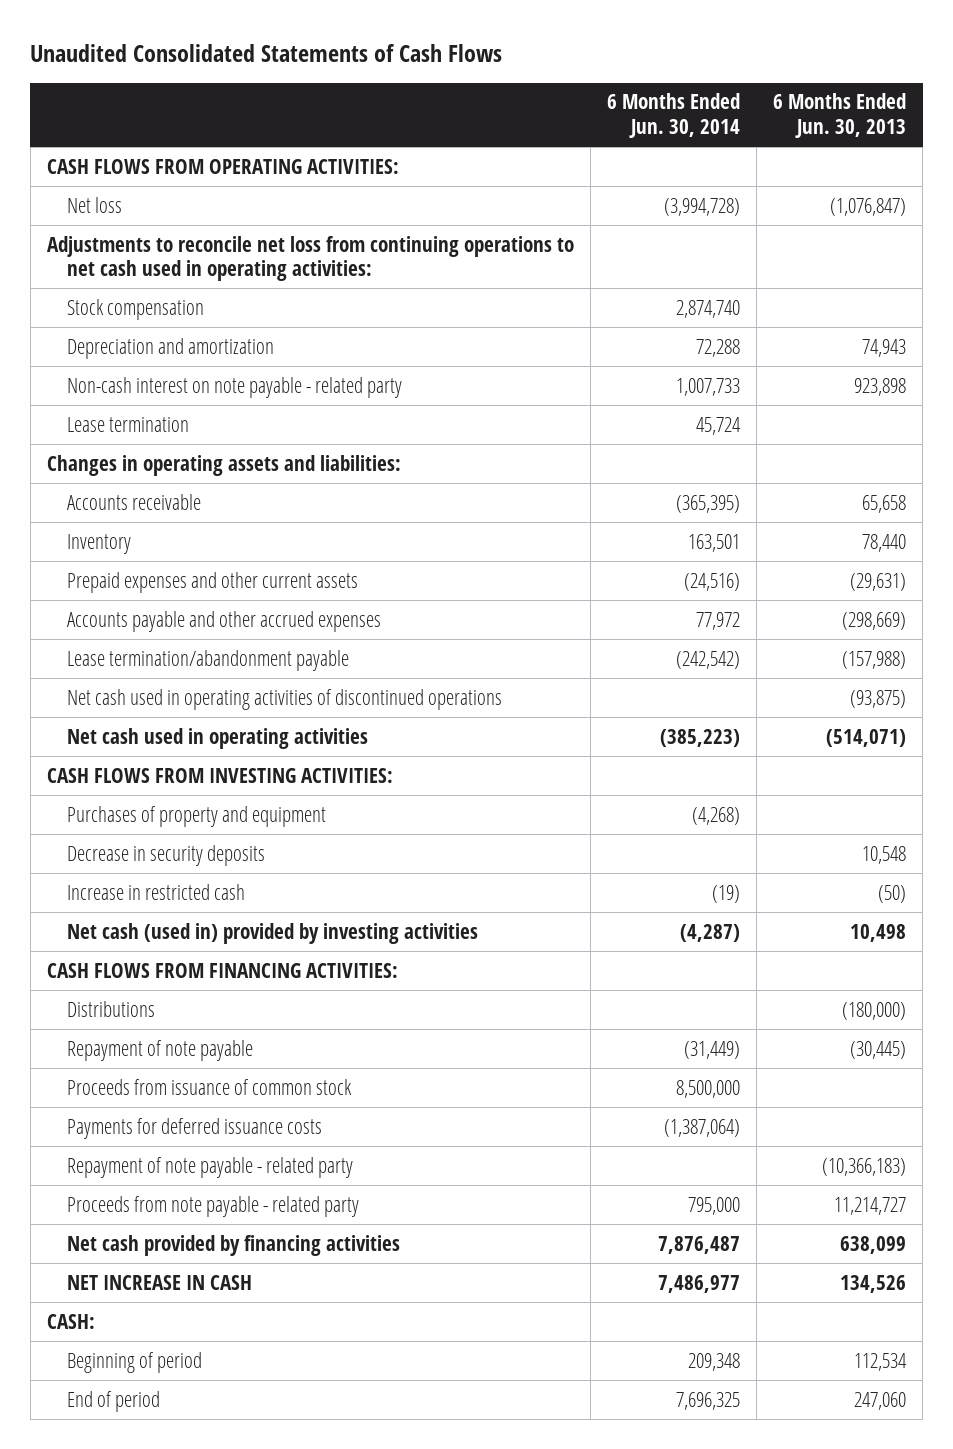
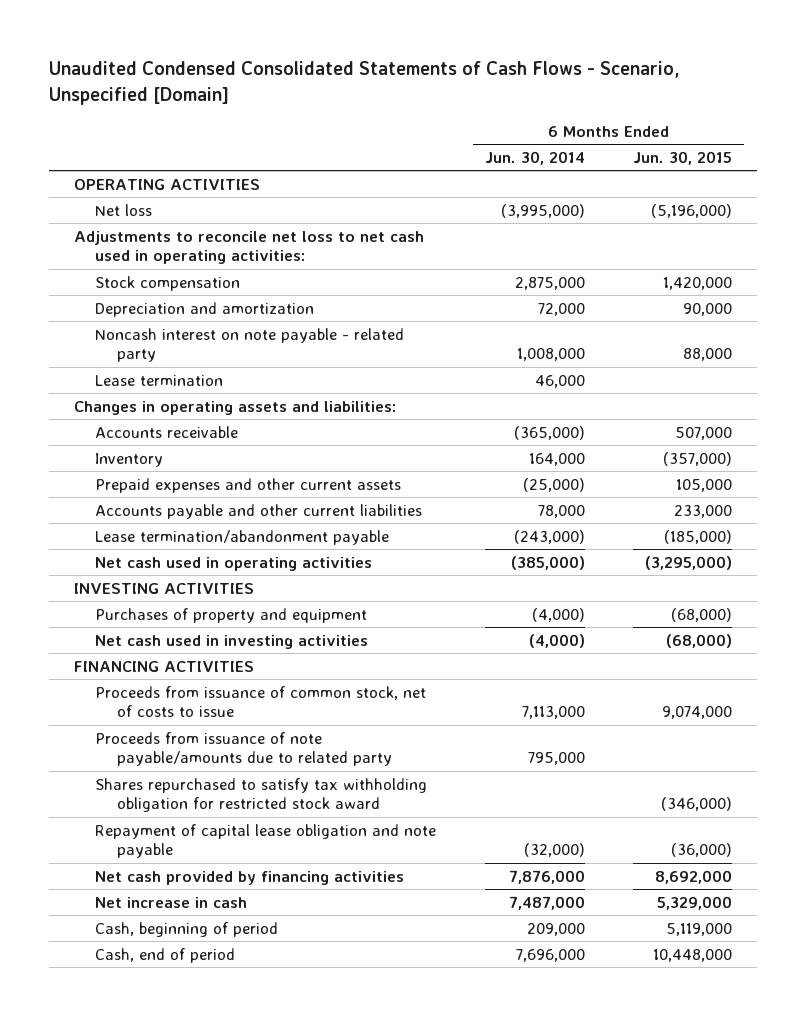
- Unaudited Consolidated Statements of Cash Flows
+ Unaudited Condensed Consolidated Statements of Cash Flows - Scenario, Unspecified [Domain]
- | 6 Months Ended Jun. 30, 2014 | 6 Months Ended Jun. 30, 2013
+ | 6 Months Ended Jun. 30, 2014 | 6 Months Ended Jun. 30, 2015
- CASH FLOWS FROM OPERATING ACTIVITIES:
- Net loss | (3,994,728) | (1,076,847)
- Adjustments to reconcile net loss from continuing operations to net cash used in operating activities:
- Stock compensation | 2,874,740 |
- Depreciation and amortization | 72,288 | 74,943
- Non-cash interest on note payable - related party | 1,007,733 | 923,898
- Lease termination | 45,724 |
+ OPERATING ACTIVITIES
+ Net loss | (3,995,000) | (5,196,000)
+ Adjustments to reconcile net loss to net cash used in operating activities:
+ Stock compensation | 2,875,000 | 1,420,000
+ Depreciation and amortization | 72,000 | 90,000
+ Noncash interest on note payable - related party | 1,008,000 | 88,000
+ Lease termination | 46,000 |
- Accounts receivable | (365,395) | 65,658
- Inventory | 163,501 | 78,440
- Prepaid expenses and other current assets | (24,516) | (29,631)
- Accounts payable and other accrued expenses | 77,972 | (298,669)
- Lease termination/abandonment payable | (242,542) | (157,988)
- Net cash used in operating activities of discontinued operations | | (93,875)
- Net cash used in operating activities | (385,223) | (514,071)
- CASH FLOWS FROM INVESTING ACTIVITIES:
- Purchases of property and equipment | (4,268) |
- Decrease in security deposits | | 10,548
- Increase in restricted cash | (19) | (50)
- Net cash (used in) provided by investing activities | (4,287) | 10,498
- CASH FLOWS FROM FINANCING ACTIVITIES:
- Distributions | | (180,000)
- Repayment of note payable | (31,449) | (30,445)
- Proceeds from issuance of common stock | 8,500,000 |
- Payments for deferred issuance costs | (1,387,064) |
- Repayment of note payable - related party | | (10,366,183)
- Proceeds from note payable - related party | 795,000 | 11,214,727
- Net cash provided by financing activities | 7,876,487 | 638,099
- NET INCREASE IN CASH | 7,486,977 | 134,526
- CASH:
- Beginning of period | 209,348 | 112,534
- End of period | 7,696,325 | 247,060
+ Accounts receivable | (365,000) | 507,000
+ Inventory | 164,000 | (357,000)
+ Prepaid expenses and other current assets | (25,000) | 105,000
+ Accounts payable and other current liabilities | 78,000 | 233,000
+ Lease termination/abandonment payable | (243,000) | (185,000)
+ Net cash used in operating activities | (385,000) | (3,295,000)
+ INVESTING ACTIVITIES
+ Purchases of property and equipment | (4,000) | (68,000)
+ Net cash used in investing activities | (4,000) | (68,000)
+ FINANCING ACTIVITIES
+ Proceeds from issuance of common stock, net of costs to issue | 7,113,000 | 9,074,000
+ Proceeds from issuance of note payable/amounts due to related party | 795,000 |
+ Shares repurchased to satisfy tax withholding obligation for restricted stock award | | (346,000)
+ Repayment of capital lease obligation and note payable | (32,000) | (36,000)
+ Net cash provided by financing activities | 7,876,000 | 8,692,000
+ Net increase in cash | 7,487,000 | 5,329,000
+ Cash, beginning of period | 209,000 | 5,119,000
+ Cash, end of period | 7,696,000 | 10,448,000

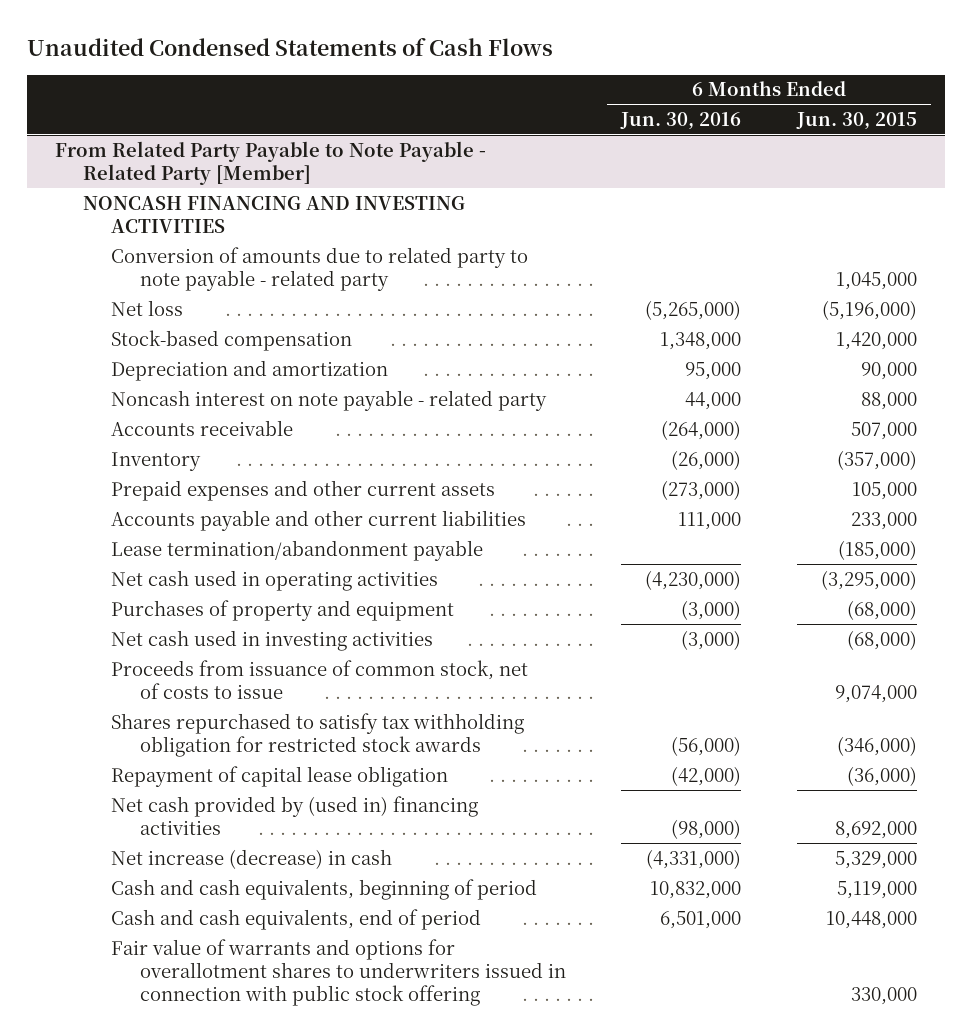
- Unaudited Condensed Consolidated Statements of Cash Flows - Scenario, Unspecified [Domain]
+ Unaudited Condensed Statements of Cash Flows
- | 6 Months Ended Jun. 30, 2014 | 6 Months Ended Jun. 30, 2015
+ | 6 Months Ended Jun. 30, 2016 | 6 Months Ended Jun. 30, 2015
- OPERATING ACTIVITIES
+ From Related Party Payable to Note Payable - Related Party [Member]
+ NONCASH FINANCING AND INVESTING ACTIVITIES
+ Conversion of amounts due to related party to note payable - related party | | 1,045,000
- Adjustments to reconcile net loss to net cash used in operating activities:
- Stock compensation | 2,875,000 | 1,420,000
+ Stock-based compensation | 1,348,000 | 1,420,000
- Lease termination | 46,000 |
- Changes in operating assets and liabilities:
- INVESTING ACTIVITIES
- FINANCING ACTIVITIES
- Proceeds from issuance of note payable/amounts due to related party | 795,000 |
- Shares repurchased to satisfy tax withholding obligation for restricted stock award | | (346,000)
- Repayment of capital lease obligation and note payable | (32,000) | (36,000)
- Net cash provided by financing activities | 7,876,000 | 8,692,000
- Net increase in cash | 7,487,000 | 5,329,000
- Cash, beginning of period | 209,000 | 5,119,000
- Cash, end of period | 7,696,000 | 10,448,000
+ Shares repurchased to satisfy tax withholding obligation for restricted stock awards | (56,000) | (346,000)
+ Repayment of capital lease obligation | (42,000) | (36,000)
+ Net cash provided by (used in) financing activities | (98,000) | 8,692,000
+ Net increase (decrease) in cash | (4,331,000) | 5,329,000
+ Cash and cash equivalents, beginning of period | 10,832,000 | 5,119,000
+ Cash and cash equivalents, end of period | 6,501,000 | 10,448,000
+ Fair value of warrants and options for overallotment shares to underwriters issued in connection with public stock offering | | 330,000

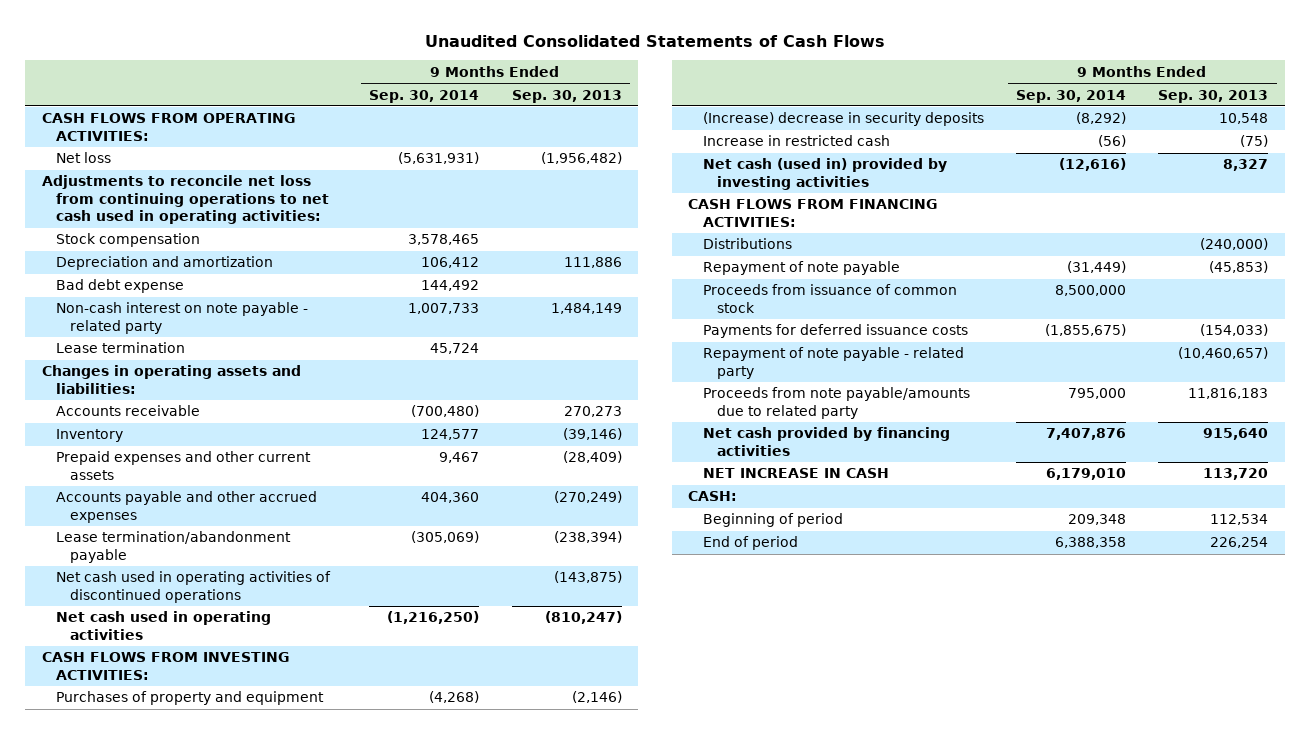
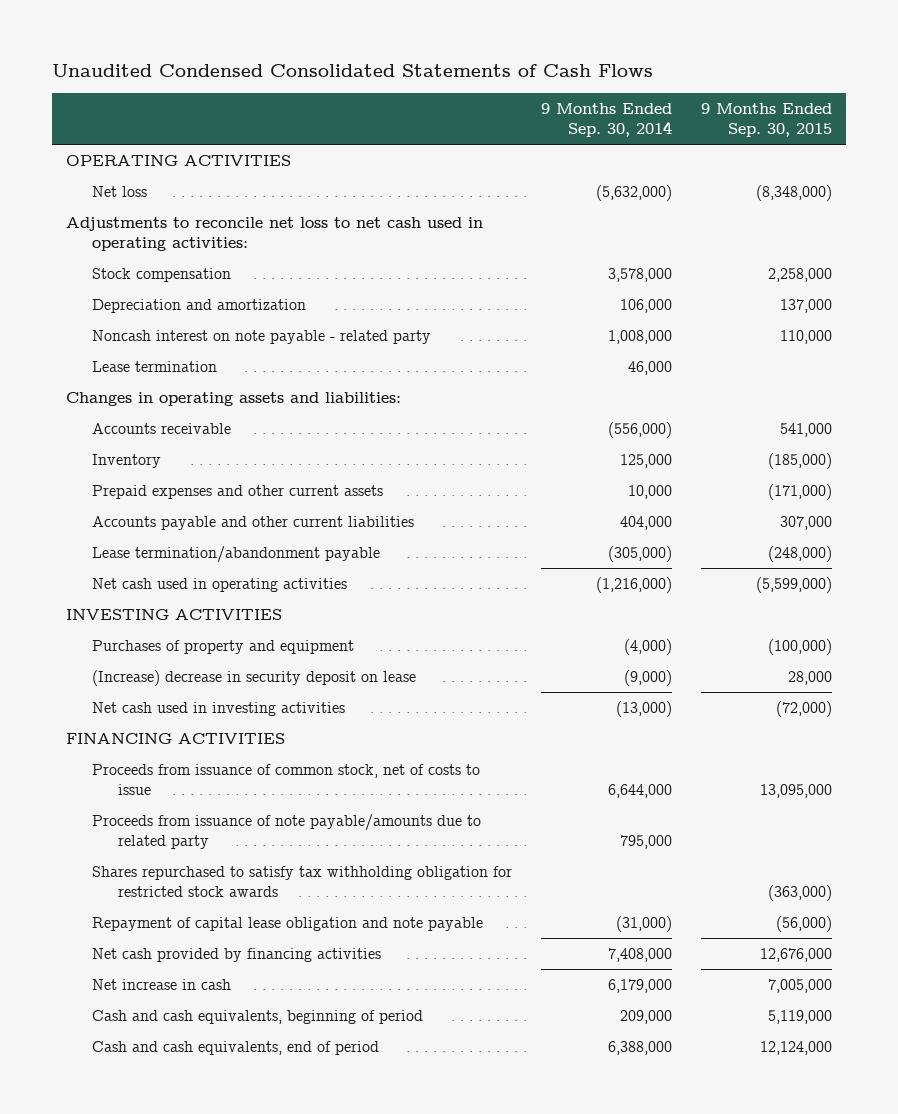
- Unaudited Consolidated Statements of Cash Flows
+ Unaudited Condensed Consolidated Statements of Cash Flows
- | 9 Months Ended Sep. 30, 2014 | 9 Months Ended Sep. 30, 2013
+ | 9 Months Ended Sep. 30, 2014 | 9 Months Ended Sep. 30, 2015
- CASH FLOWS FROM OPERATING ACTIVITIES:
- Net loss | (5,631,931) | (1,956,482)
- Adjustments to reconcile net loss from continuing operations to net cash used in operating activities:
- Stock compensation | 3,578,465 |
- Depreciation and amortization | 106,412 | 111,886
- Bad debt expense | 144,492 |
- Non-cash interest on note payable - related party | 1,007,733 | 1,484,149
- Lease termination | 45,724 |
+ OPERATING ACTIVITIES
+ Net loss | (5,632,000) | (8,348,000)
+ Adjustments to reconcile net loss to net cash used in operating activities:
+ Stock compensation | 3,578,000 | 2,258,000
+ Depreciation and amortization | 106,000 | 137,000
+ Noncash interest on note payable - related party | 1,008,000 | 110,000
+ Lease termination | 46,000 |
- Accounts receivable | (700,480) | 270,273
- Inventory | 124,577 | (39,146)
- Prepaid expenses and other current assets | 9,467 | (28,409)
- Accounts payable and other accrued expenses | 404,360 | (270,249)
- Lease termination/abandonment payable | (305,069) | (238,394)
- Net cash used in operating activities of discontinued operations | | (143,875)
- Net cash used in operating activities | (1,216,250) | (810,247)
- CASH FLOWS FROM INVESTING ACTIVITIES:
- Purchases of property and equipment | (4,268) | (2,146)
- (Increase) decrease in security deposits | (8,292) | 10,548
- Increase in restricted cash | (56) | (75)
- Net cash (used in) provided by investing activities | (12,616) | 8,327
- CASH FLOWS FROM FINANCING ACTIVITIES:
- Distributions | | (240,000)
- Repayment of note payable | (31,449) | (45,853)
- Proceeds from issuance of common stock | 8,500,000 |
- Payments for deferred issuance costs | (1,855,675) | (154,033)
- Repayment of note payable - related party | | (10,460,657)
- Proceeds from note payable/amounts due to related party | 795,000 | 11,816,183
- Net cash provided by financing activities | 7,407,876 | 915,640
- NET INCREASE IN CASH | 6,179,010 | 113,720
- CASH:
- Beginning of period | 209,348 | 112,534
- End of period | 6,388,358 | 226,254
+ Accounts receivable | (556,000) | 541,000
+ Inventory | 125,000 | (185,000)
+ Prepaid expenses and other current assets | 10,000 | (171,000)
+ Accounts payable and other current liabilities | 404,000 | 307,000
+ Lease termination/abandonment payable | (305,000) | (248,000)
+ Net cash used in operating activities | (1,216,000) | (5,599,000)
+ INVESTING ACTIVITIES
+ Purchases of property and equipment | (4,000) | (100,000)
+ (Increase) decrease in security deposit on lease | (9,000) | 28,000
+ Net cash used in investing activities | (13,000) | (72,000)
+ FINANCING ACTIVITIES
+ Proceeds from issuance of common stock, net of costs to issue | 6,644,000 | 13,095,000
+ Proceeds from issuance of note payable/amounts due to related party | 795,000 |
+ Shares repurchased to satisfy tax withholding obligation for restricted stock awards | | (363,000)
+ Repayment of capital lease obligation and note payable | (31,000) | (56,000)
+ Net cash provided by financing activities | 7,408,000 | 12,676,000
+ Net increase in cash | 6,179,000 | 7,005,000
+ Cash and cash equivalents, beginning of period | 209,000 | 5,119,000
+ Cash and cash equivalents, end of period | 6,388,000 | 12,124,000

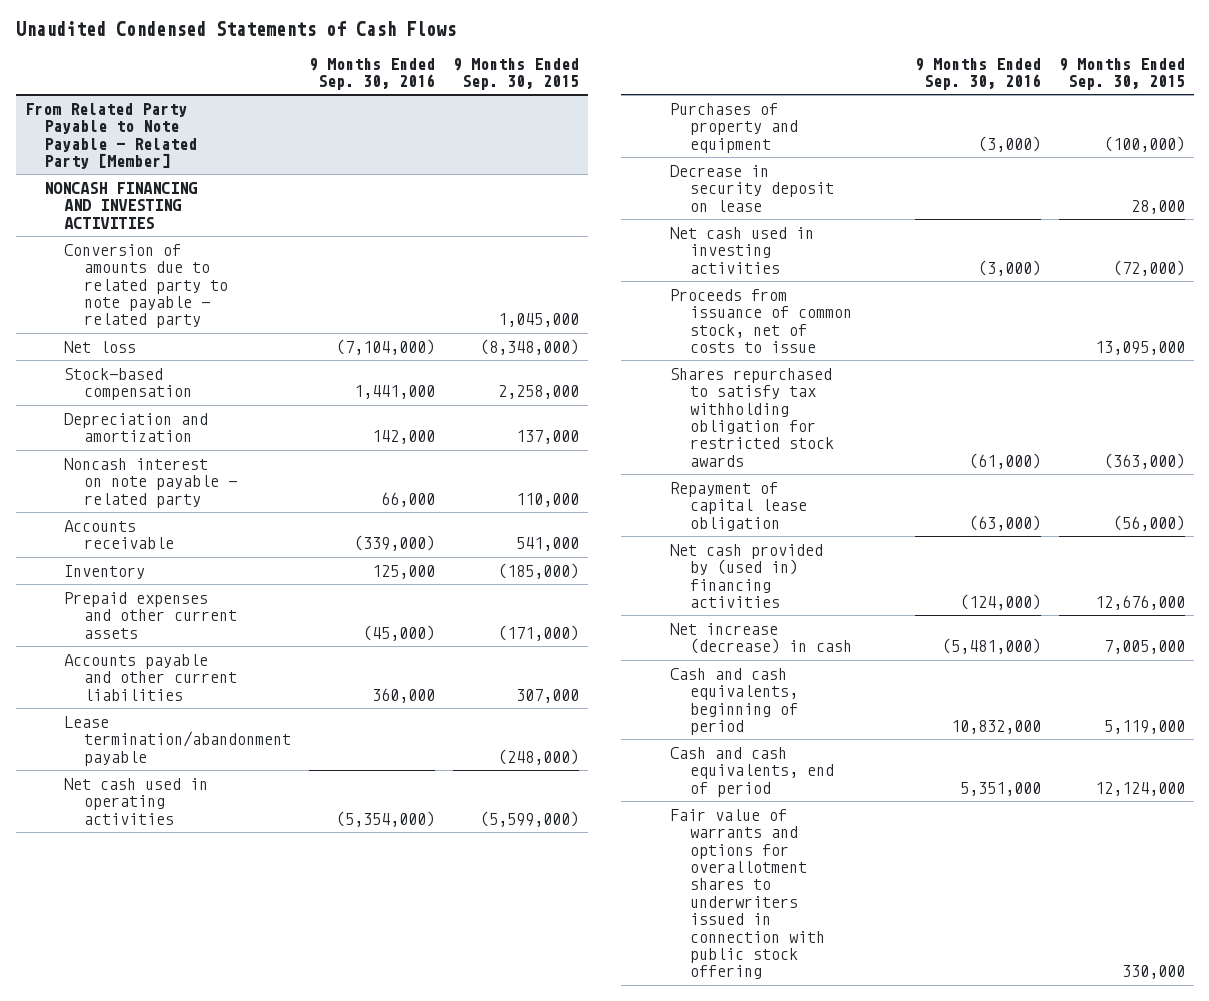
- Unaudited Condensed Consolidated Statements of Cash Flows
+ Unaudited Condensed Statements of Cash Flows
- | 9 Months Ended Sep. 30, 2014 | 9 Months Ended Sep. 30, 2015
+ | 9 Months Ended Sep. 30, 2016 | 9 Months Ended Sep. 30, 2015
- OPERATING ACTIVITIES
+ From Related Party Payable to Note Payable - Related Party [Member]
+ NONCASH FINANCING AND INVESTING ACTIVITIES
+ Conversion of amounts due to related party to note payable - related party | | 1,045,000
- Adjustments to reconcile net loss to net cash used in operating activities:
- Stock compensation | 3,578,000 | 2,258,000
+ Stock-based compensation | 1,441,000 | 2,258,000
- Lease termination | 46,000 |
- Changes in operating assets and liabilities:
- INVESTING ACTIVITIES
- (Increase) decrease in security deposit on lease | (9,000) | 28,000
+ Decrease in security deposit on lease | | 28,000
- FINANCING ACTIVITIES
- Proceeds from issuance of note payable/amounts due to related party | 795,000 |
- Repayment of capital lease obligation and note payable | (31,000) | (56,000)
- Net cash provided by financing activities | 7,408,000 | 12,676,000
- Net increase in cash | 6,179,000 | 7,005,000
+ Repayment of capital lease obligation | (63,000) | (56,000)
+ Net cash provided by (used in) financing activities | (124,000) | 12,676,000
+ Net increase (decrease) in cash | (5,481,000) | 7,005,000
+ Fair value of warrants and options for overallotment shares to underwriters issued in connection with public stock offering | | 330,000

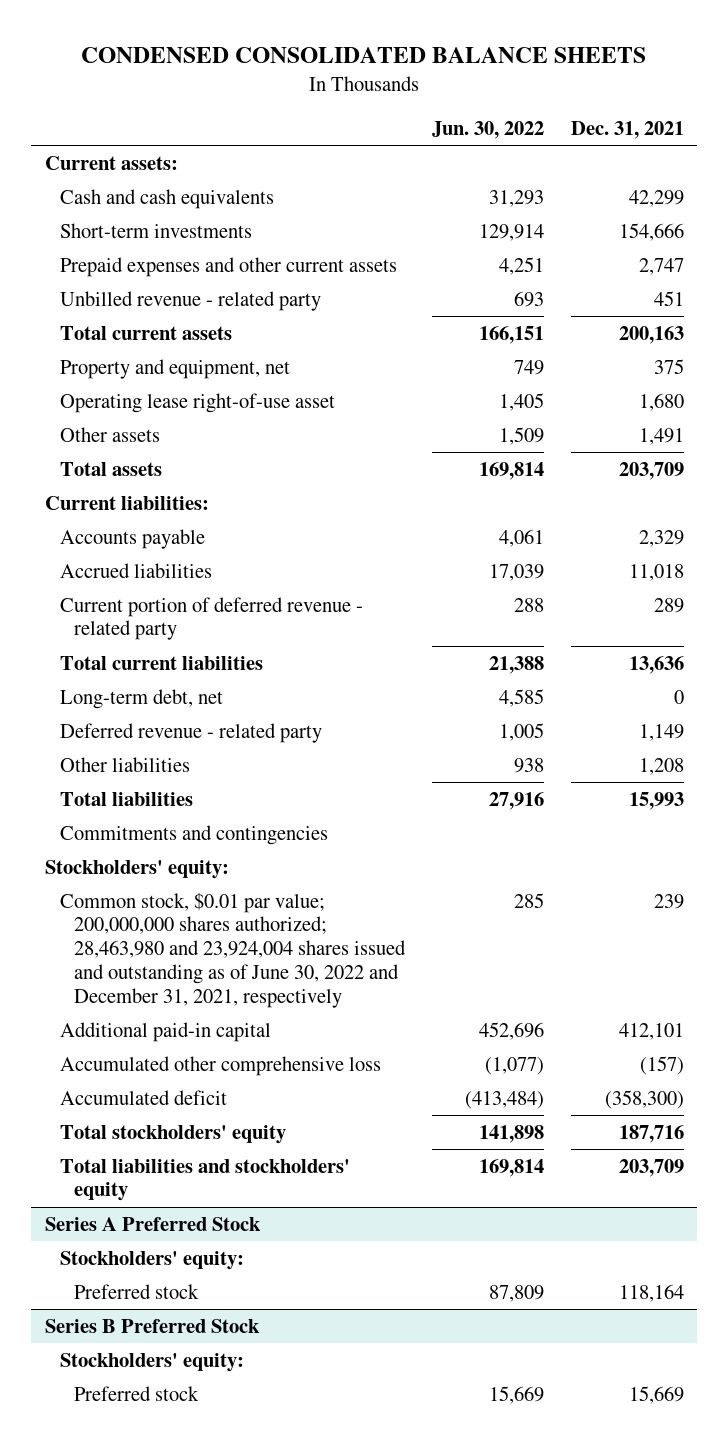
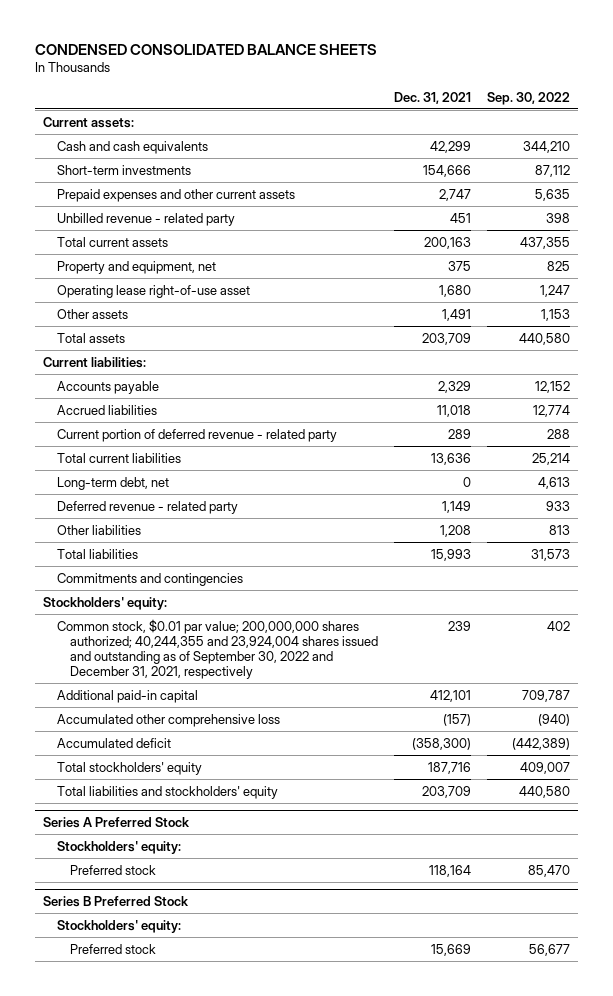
- | Jun. 30, 2022 | Dec. 31, 2021
+ | Dec. 31, 2021 | Sep. 30, 2022
- Common stock, $0.01 par value; 200,000,000 shares authorized; 28,463,980 and 23,924,004 shares issued and outstanding as of June 30, 2022 and December 31, 2021, respectively | 285 | 239
+ Common stock, $0.01 par value; 200,000,000 shares authorized; 40,244,355 and 23,924,004 shares issued and outstanding as of September 30, 2022 and December 31, 2021, respectively | 239 | 402

